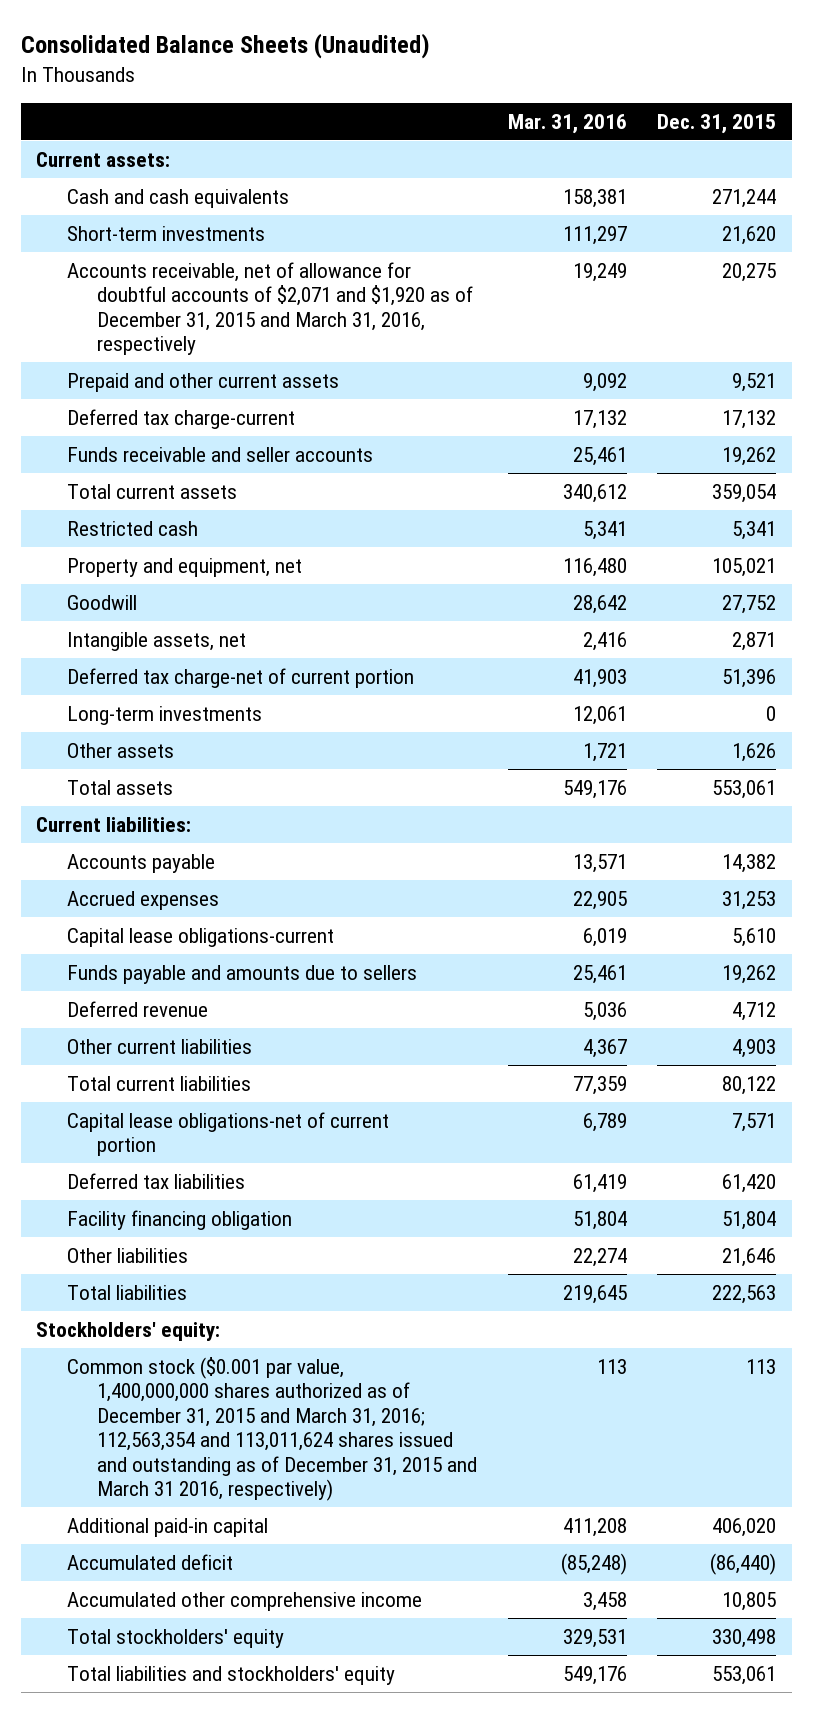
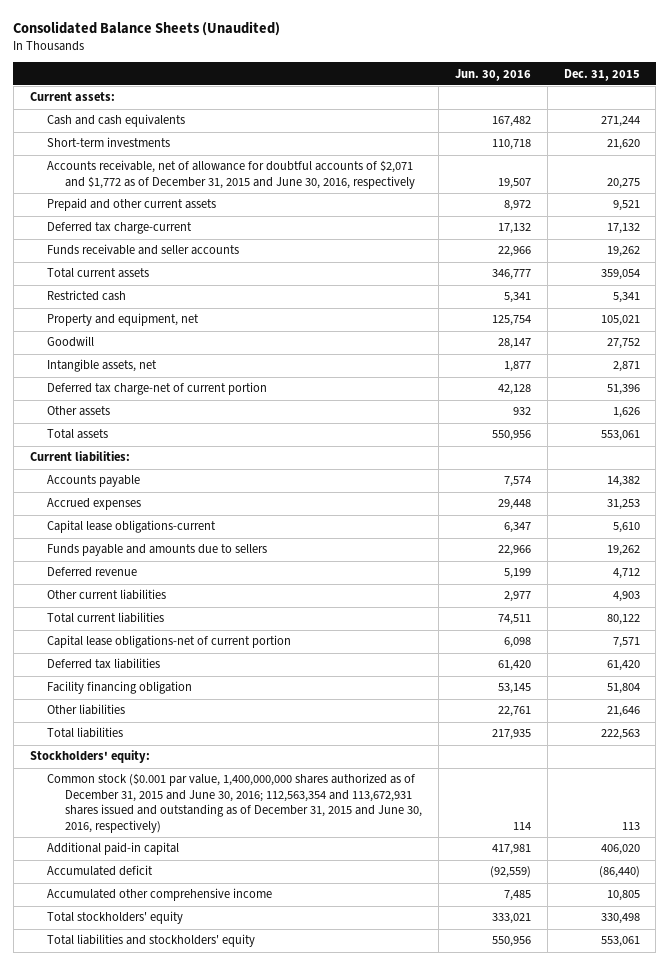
- | Mar. 31, 2016 | Dec. 31, 2015
+ | Jun. 30, 2016 | Dec. 31, 2015
- Accounts receivable, net of allowance for doubtful accounts of $2,071 and $1,920 as of December 31, 2015 and March 31, 2016, respectively | 19,249 | 20,275
+ Accounts receivable, net of allowance for doubtful accounts of $2,071 and $1,772 as of December 31, 2015 and June 30, 2016, respectively | 19,507 | 20,275
- Long-term investments | 12,061 | 0
- Common stock ($0.001 par value, 1,400,000,000 shares authorized as of December 31, 2015 and March 31, 2016; 112,563,354 and 113,011,624 shares issued and outstanding as of December 31, 2015 and March 31 2016, respectively) | 113 | 113
+ Common stock ($0.001 par value, 1,400,000,000 shares authorized as of December 31, 2015 and June 30, 2016; 112,563,354 and 113,672,931 shares issued and outstanding as of December 31, 2015 and June 30, 2016, respectively) | 114 | 113

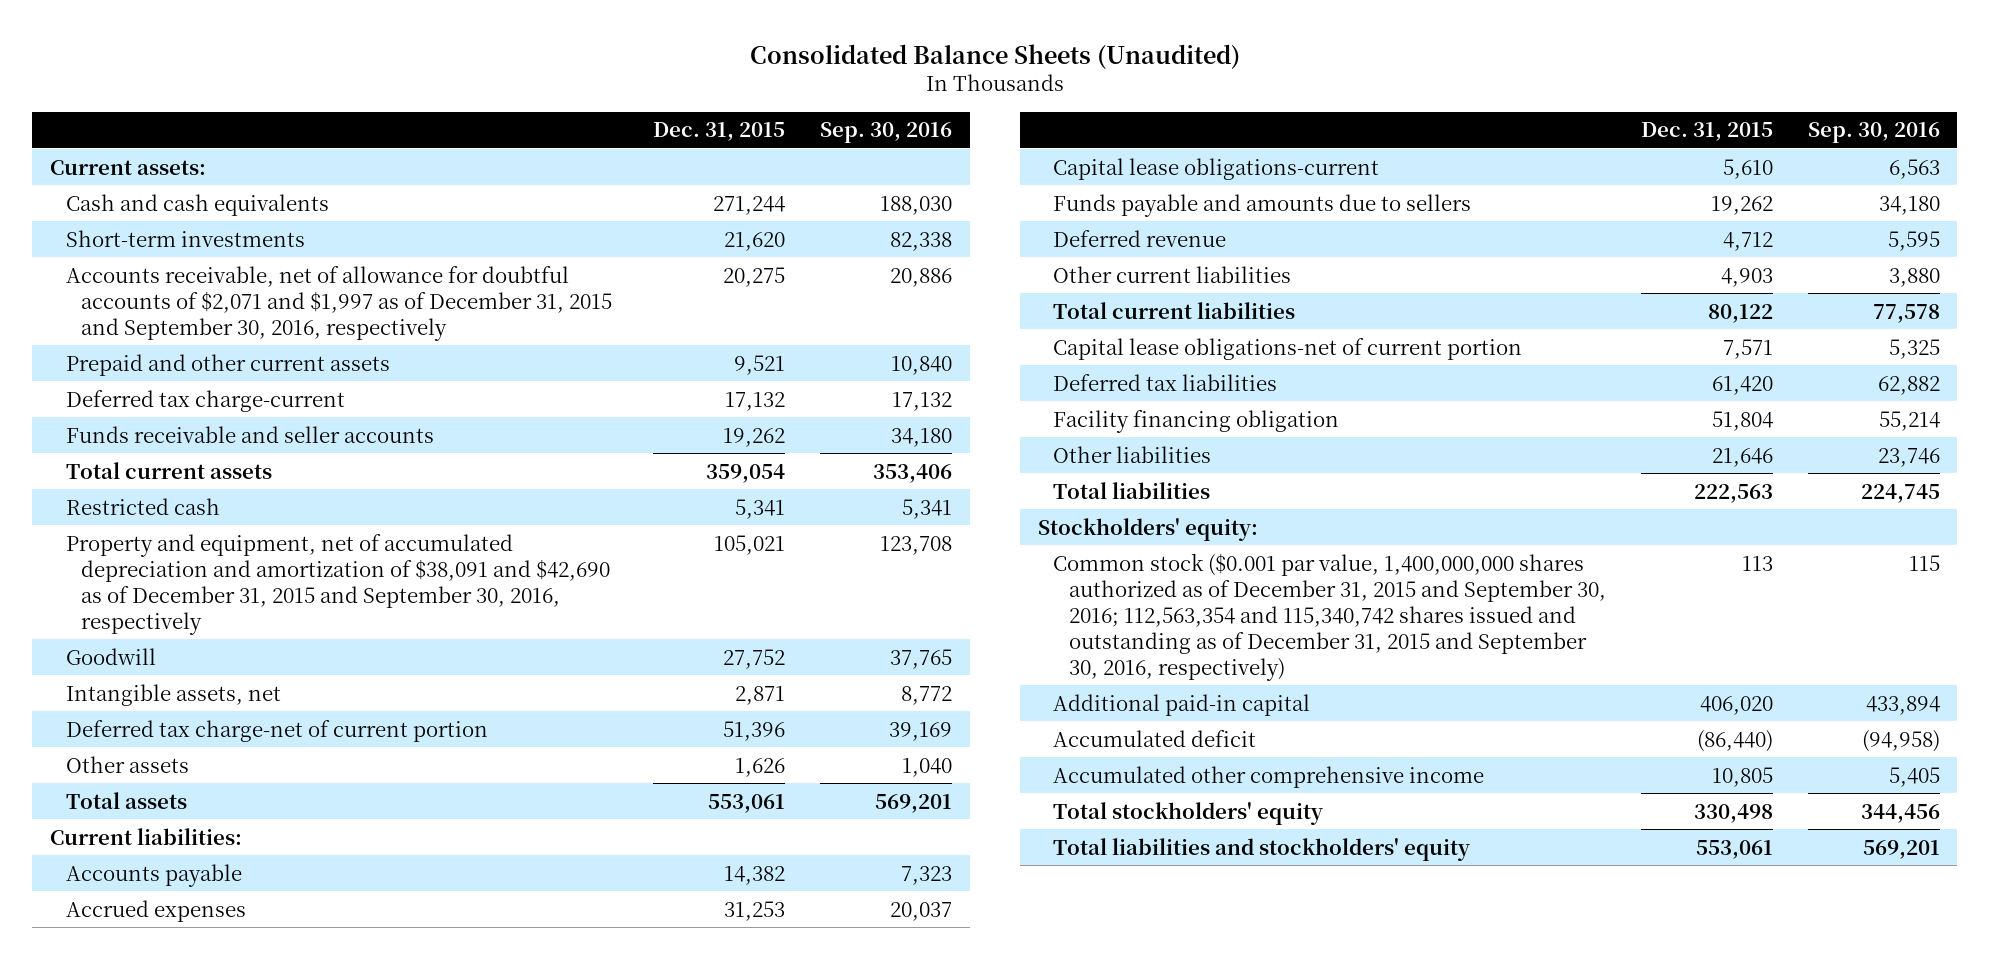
- | Jun. 30, 2016 | Dec. 31, 2015
+ | Dec. 31, 2015 | Sep. 30, 2016
- Accounts receivable, net of allowance for doubtful accounts of $2,071 and $1,772 as of December 31, 2015 and June 30, 2016, respectively | 19,507 | 20,275
+ Accounts receivable, net of allowance for doubtful accounts of $2,071 and $1,997 as of December 31, 2015 and September 30, 2016, respectively | 20,275 | 20,886
- Property and equipment, net | 125,754 | 105,021
+ Property and equipment, net of accumulated depreciation and amortization of $38,091 and $42,690 as of December 31, 2015 and September 30, 2016, respectively | 105,021 | 123,708
- Common stock ($0.001 par value, 1,400,000,000 shares authorized as of December 31, 2015 and June 30, 2016; 112,563,354 and 113,672,931 shares issued and outstanding as of December 31, 2015 and June 30, 2016, respectively) | 114 | 113
+ Common stock ($0.001 par value, 1,400,000,000 shares authorized as of December 31, 2015 and September 30, 2016; 112,563,354 and 115,340,742 shares issued and outstanding as of December 31, 2015 and September 30, 2016, respectively) | 113 | 115

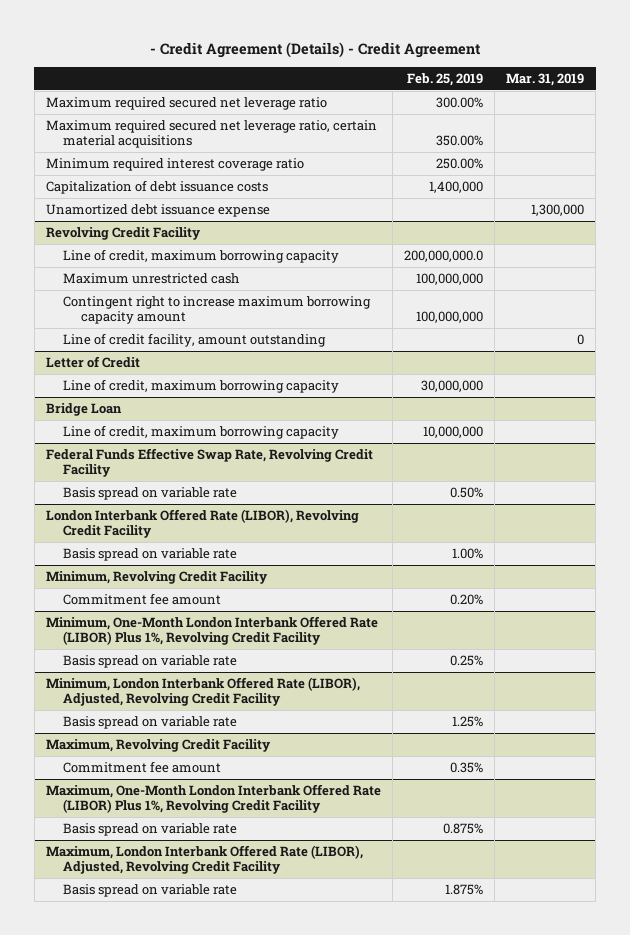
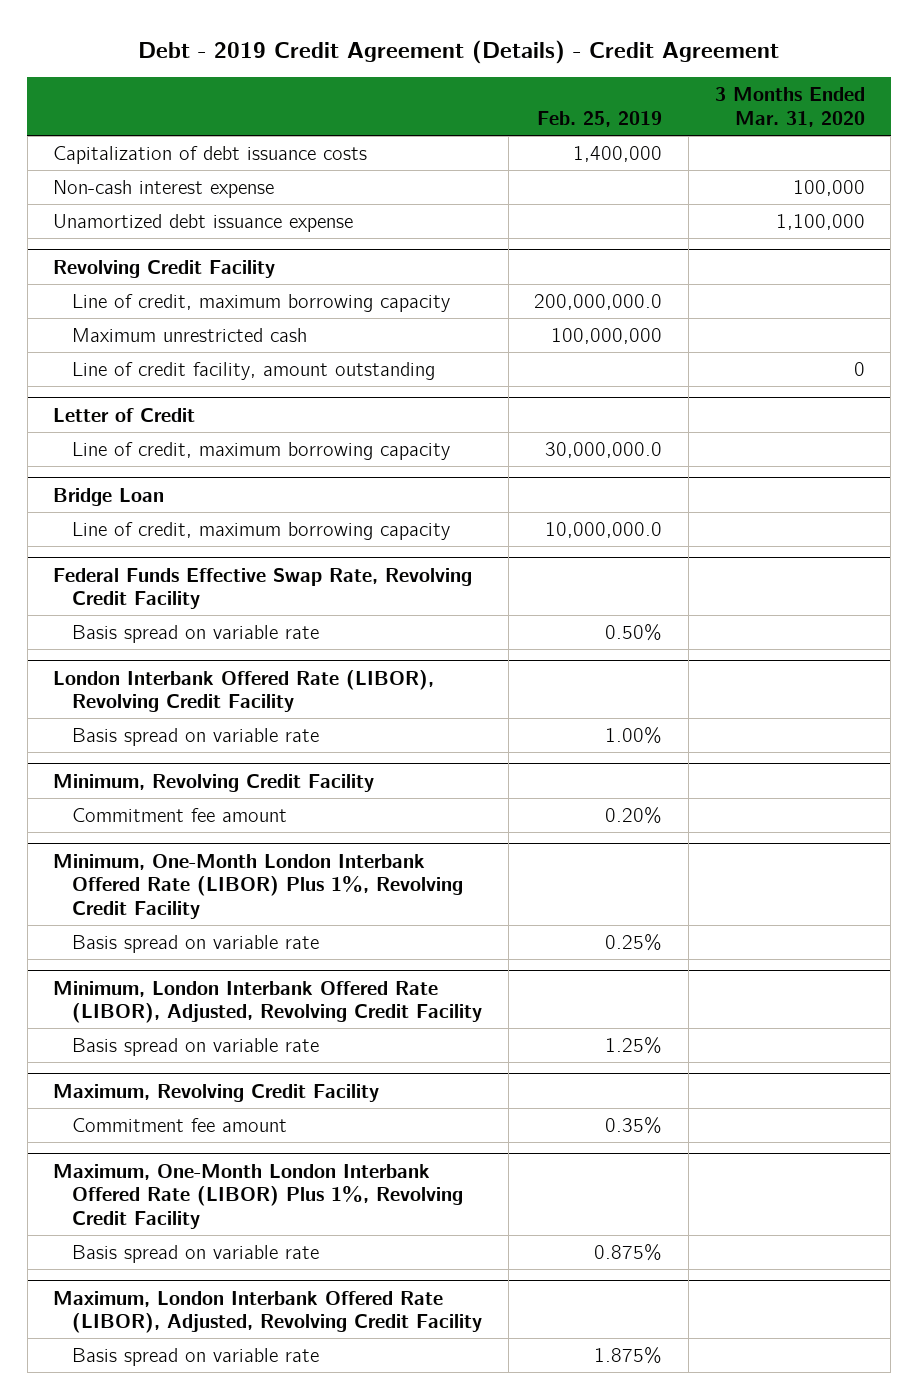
- - Credit Agreement (Details) - Credit Agreement
+ Debt - 2019 Credit Agreement (Details) - Credit Agreement
- | Feb. 25, 2019 | Mar. 31, 2019
+ | Feb. 25, 2019 | 3 Months Ended Mar. 31, 2020
- Maximum required secured net leverage ratio | 300.00% |
- Maximum required secured net leverage ratio, certain material acquisitions | 350.00% |
- Minimum required interest coverage ratio | 250.00% |
+ Non-cash interest expense | | 100,000
@ Revolving Credit Facility
- Contingent right to increase maximum borrowing capacity amount | 100,000,000 |
@ Letter of Credit
- Line of credit, maximum borrowing capacity | 30,000,000 |
+ Line of credit, maximum borrowing capacity | 30,000,000.0 |
@ Bridge Loan
- Line of credit, maximum borrowing capacity | 10,000,000 |
+ Line of credit, maximum borrowing capacity | 10,000,000.0 |

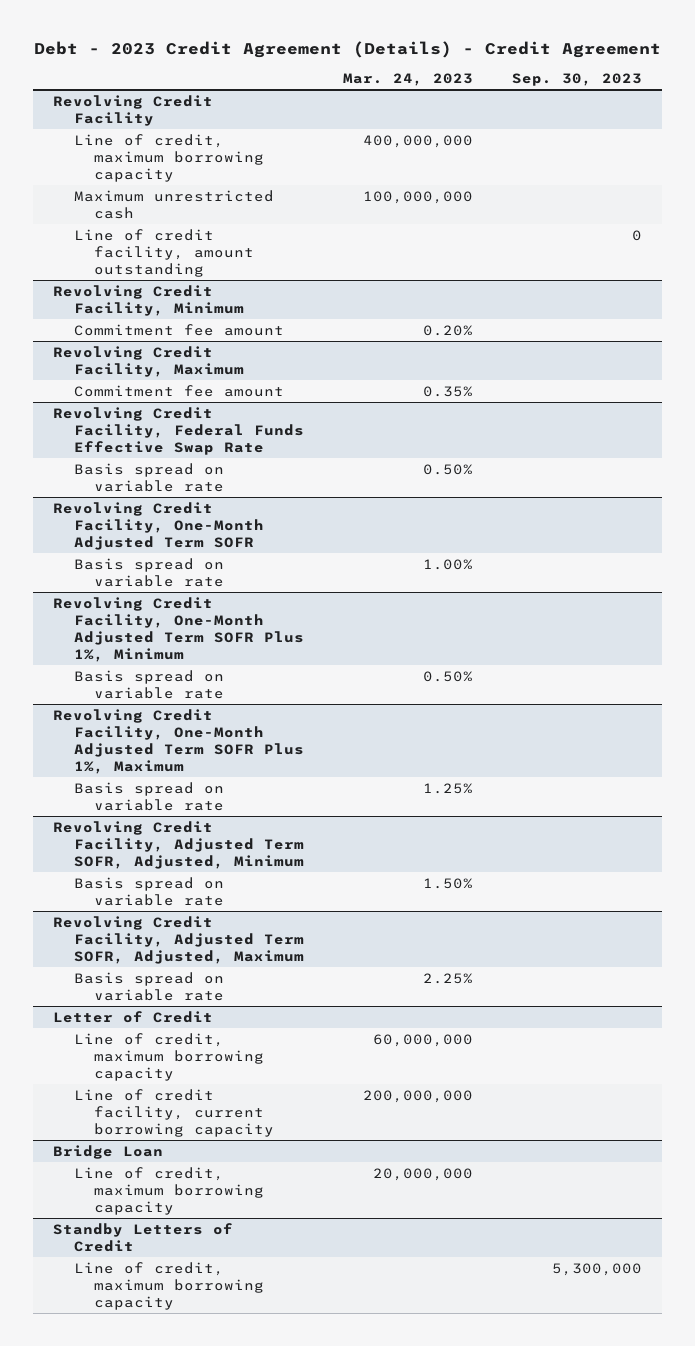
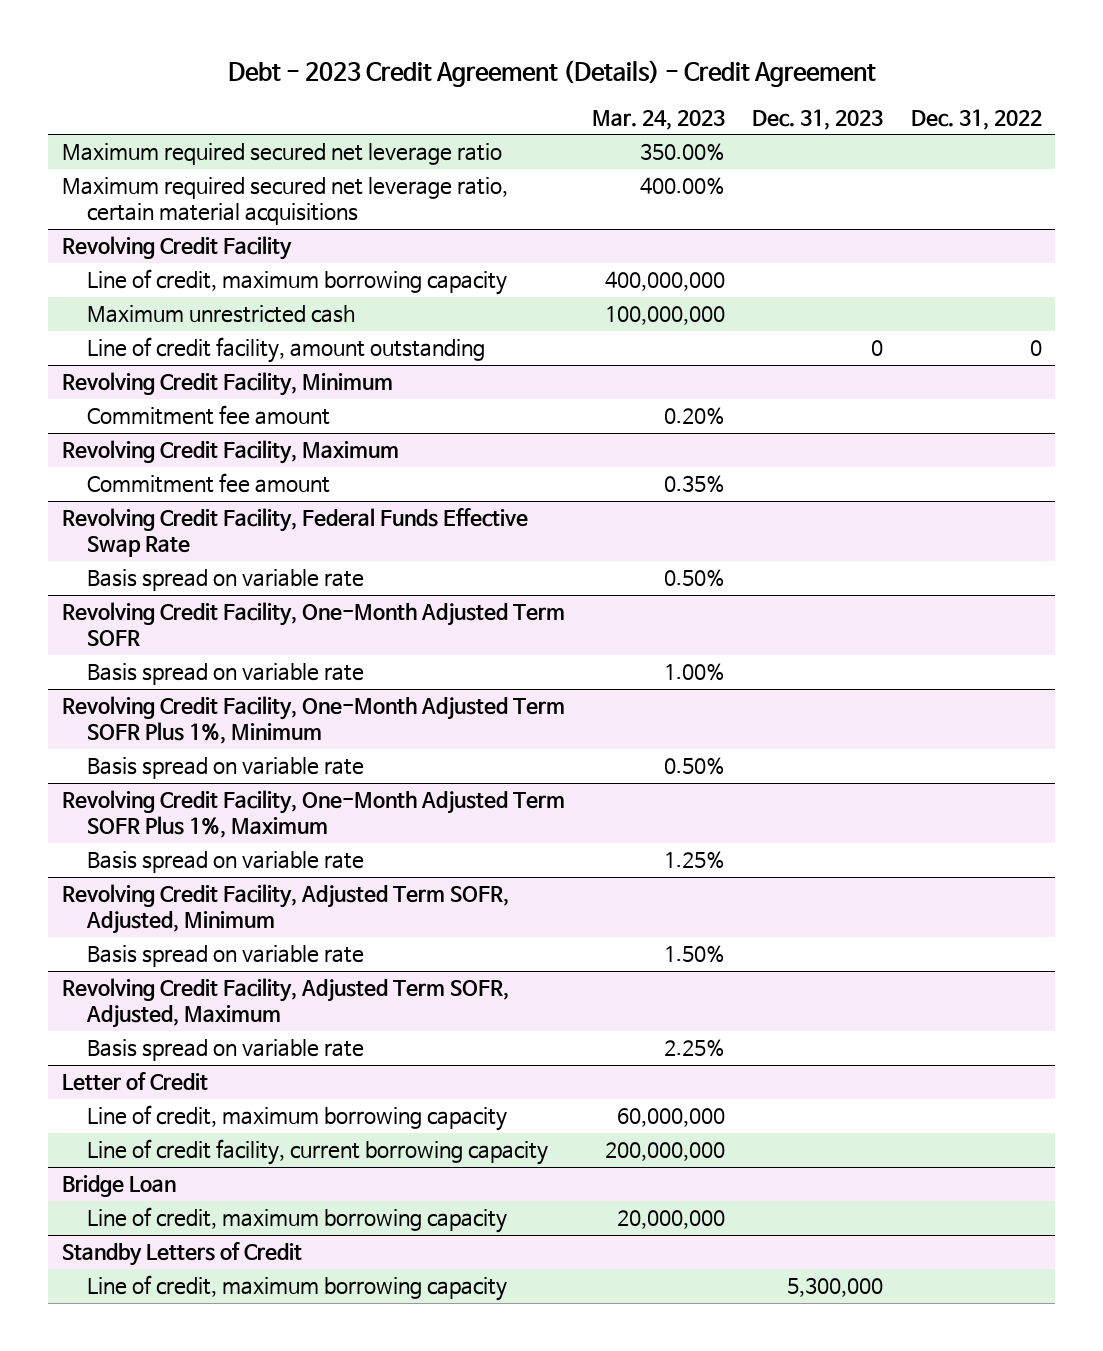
- | Mar. 24, 2023 | Sep. 30, 2023
+ | Mar. 24, 2023 | Dec. 31, 2023 | Dec. 31, 2022
+ Maximum required secured net leverage ratio | 350.00% | |
+ Maximum required secured net leverage ratio, certain material acquisitions | 400.00% | |

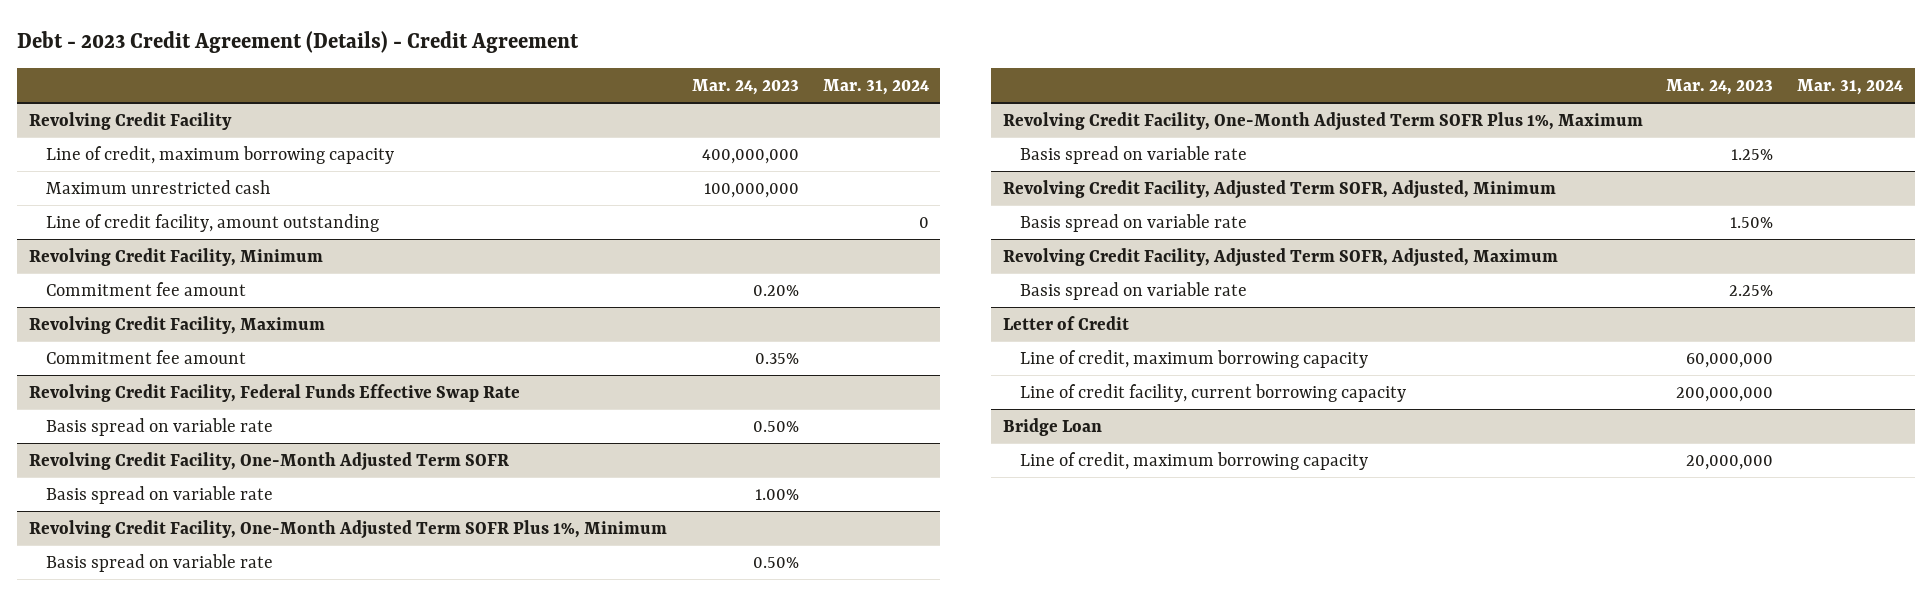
- | Mar. 24, 2023 | Dec. 31, 2023 | Dec. 31, 2022
+ | Mar. 24, 2023 | Mar. 31, 2024
- Maximum required secured net leverage ratio | 350.00% | |
- Maximum required secured net leverage ratio, certain material acquisitions | 400.00% | |
- Standby Letters of Credit
- Line of credit, maximum borrowing capacity | | 5,300,000 |

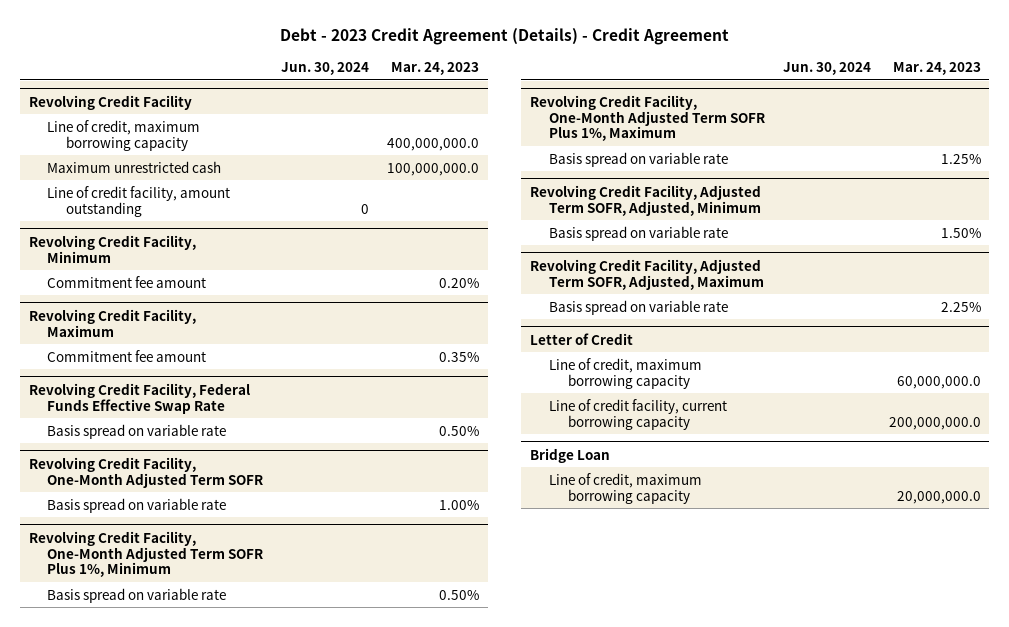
- | Mar. 24, 2023 | Mar. 31, 2024
+ | Jun. 30, 2024 | Mar. 24, 2023
@ Revolving Credit Facility
- Line of credit, maximum borrowing capacity | 400,000,000 |
- Maximum unrestricted cash | 100,000,000 |
+ Line of credit, maximum borrowing capacity | | 400,000,000.0
+ Maximum unrestricted cash | | 100,000,000.0
@ Letter of Credit
- Line of credit, maximum borrowing capacity | 60,000,000 |
- Line of credit facility, current borrowing capacity | 200,000,000 |
+ Line of credit, maximum borrowing capacity | | 60,000,000.0
+ Line of credit facility, current borrowing capacity | | 200,000,000.0
@ Bridge Loan
- Line of credit, maximum borrowing capacity | 20,000,000 |
+ Line of credit, maximum borrowing capacity | | 20,000,000.0

